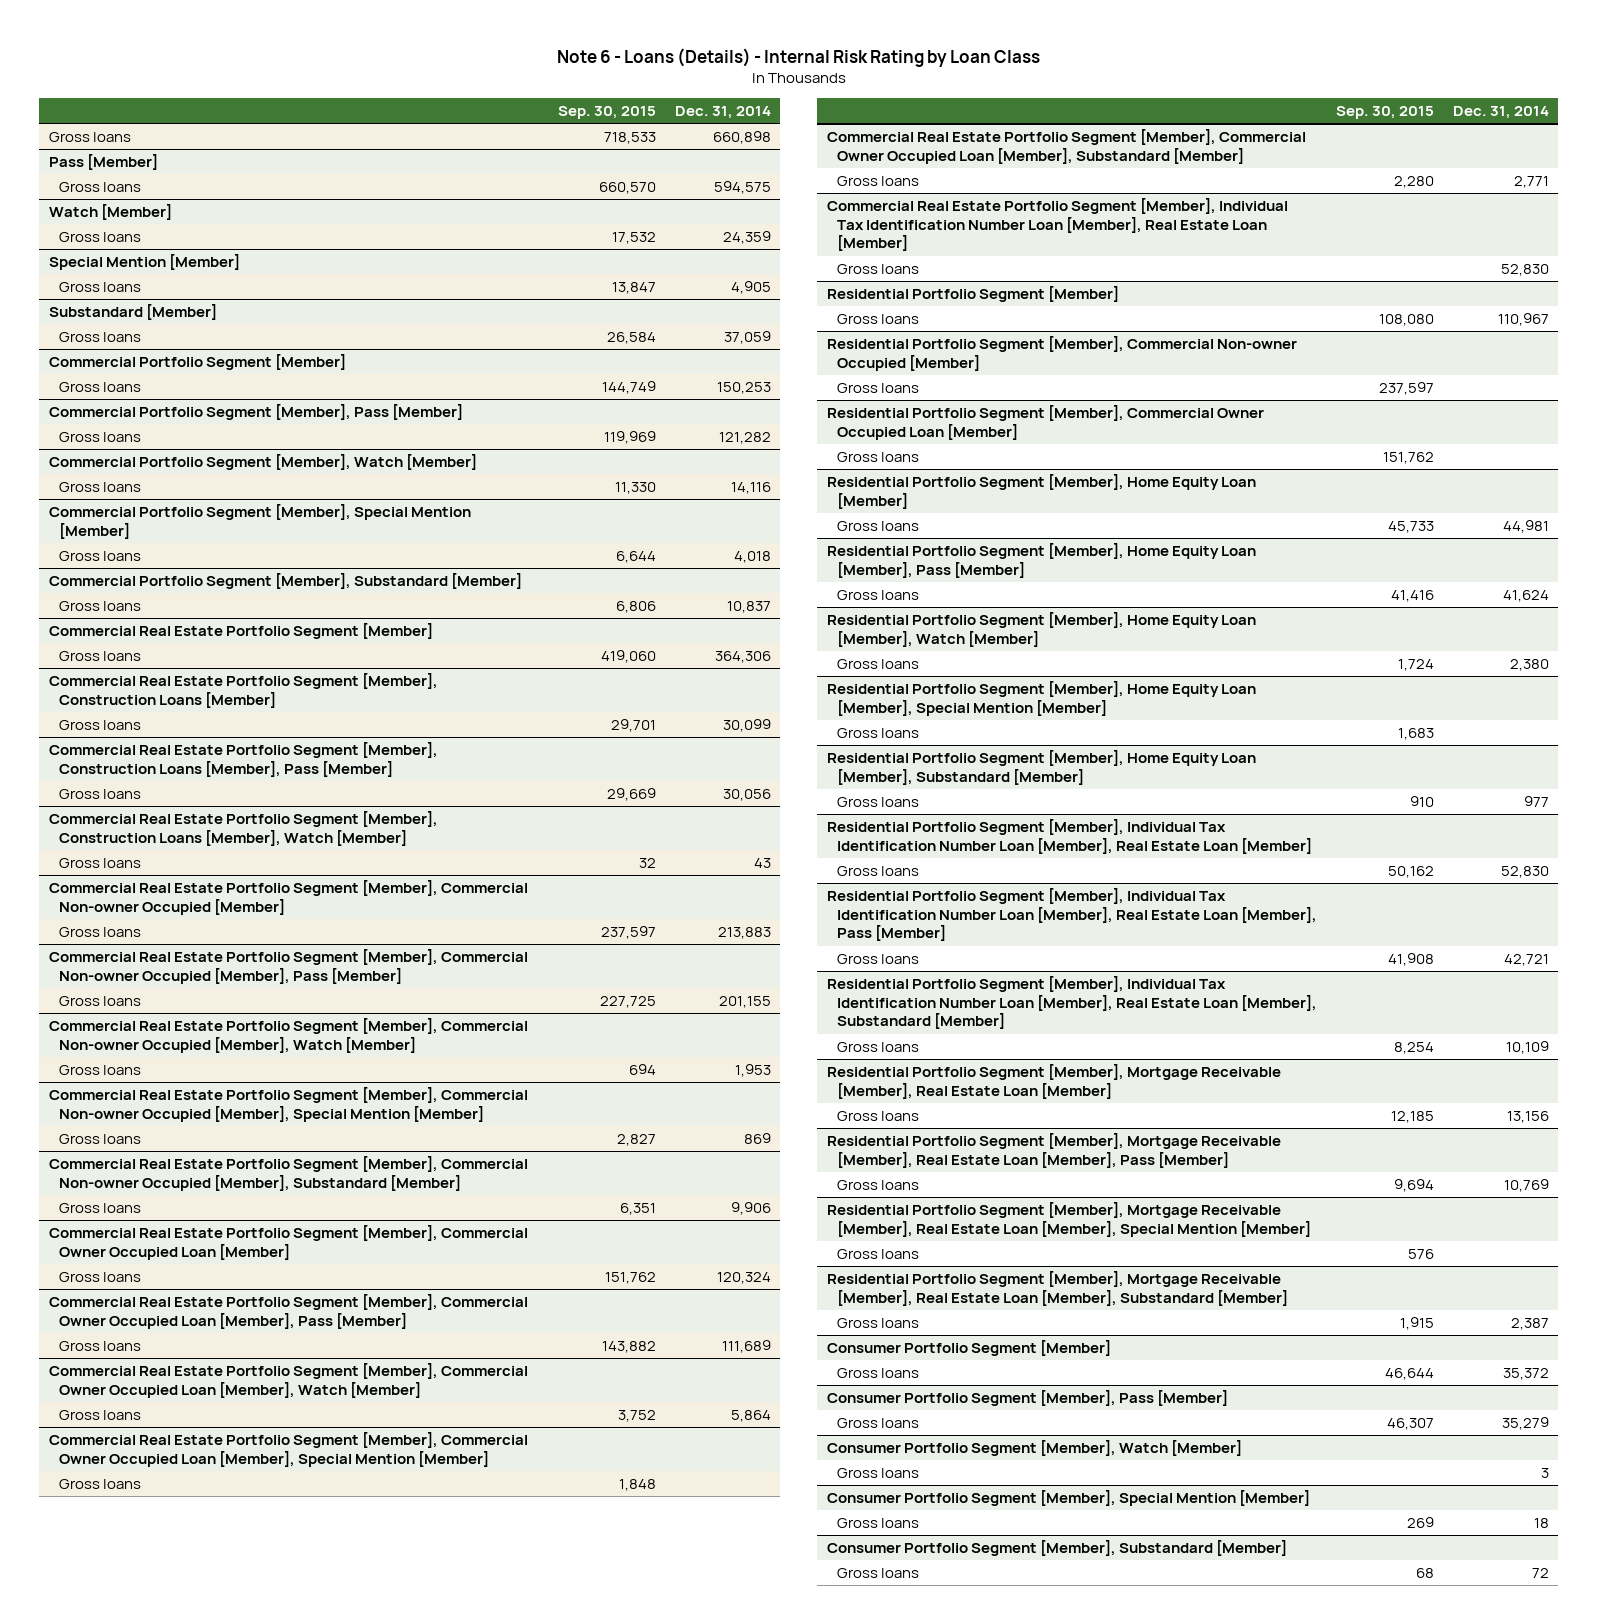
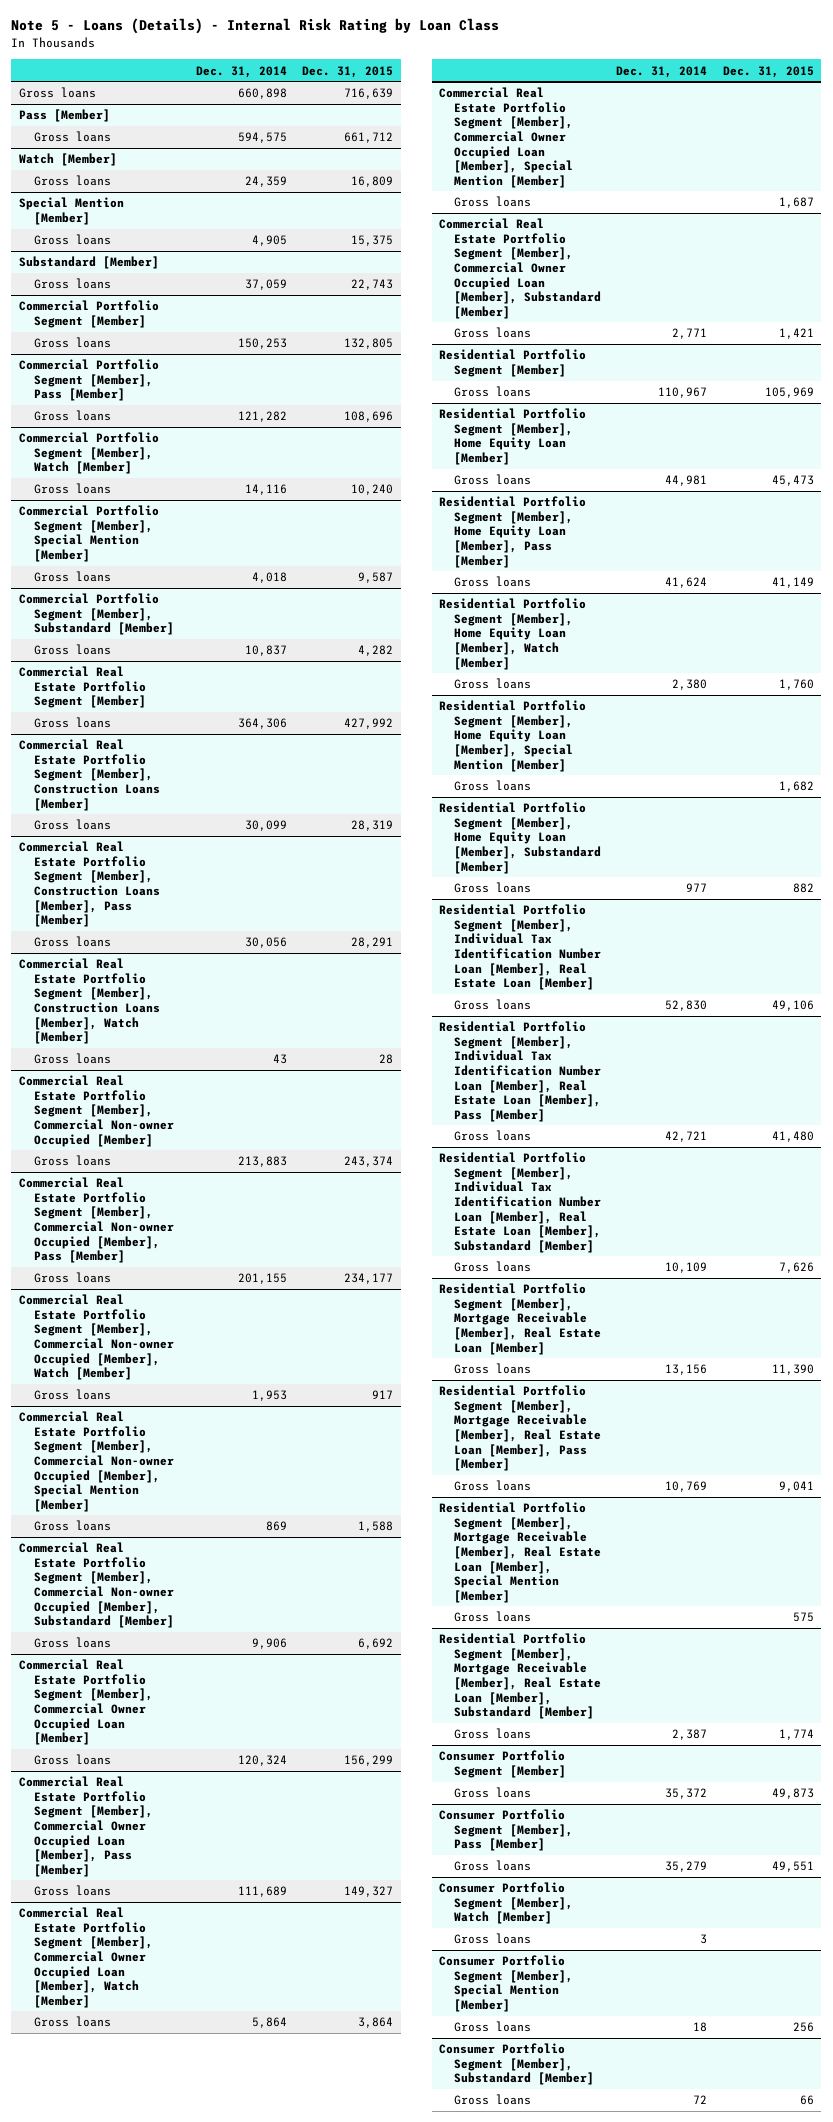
- Note 6 - Loans (Details) - Internal Risk Rating by Loan Class
+ Note 5 - Loans (Details) - Internal Risk Rating by Loan Class
- | Sep. 30, 2015 | Dec. 31, 2014
+ | Dec. 31, 2014 | Dec. 31, 2015
- Commercial Real Estate Portfolio Segment [Member], Individual Tax Identification Number Loan [Member], Real Estate Loan [Member]
- Gross loans | | 52,830
- Residential Portfolio Segment [Member], Commercial Non-owner Occupied [Member]
- Gross loans | 237,597 |
- Residential Portfolio Segment [Member], Commercial Owner Occupied Loan [Member]
- Gross loans | 151,762 |

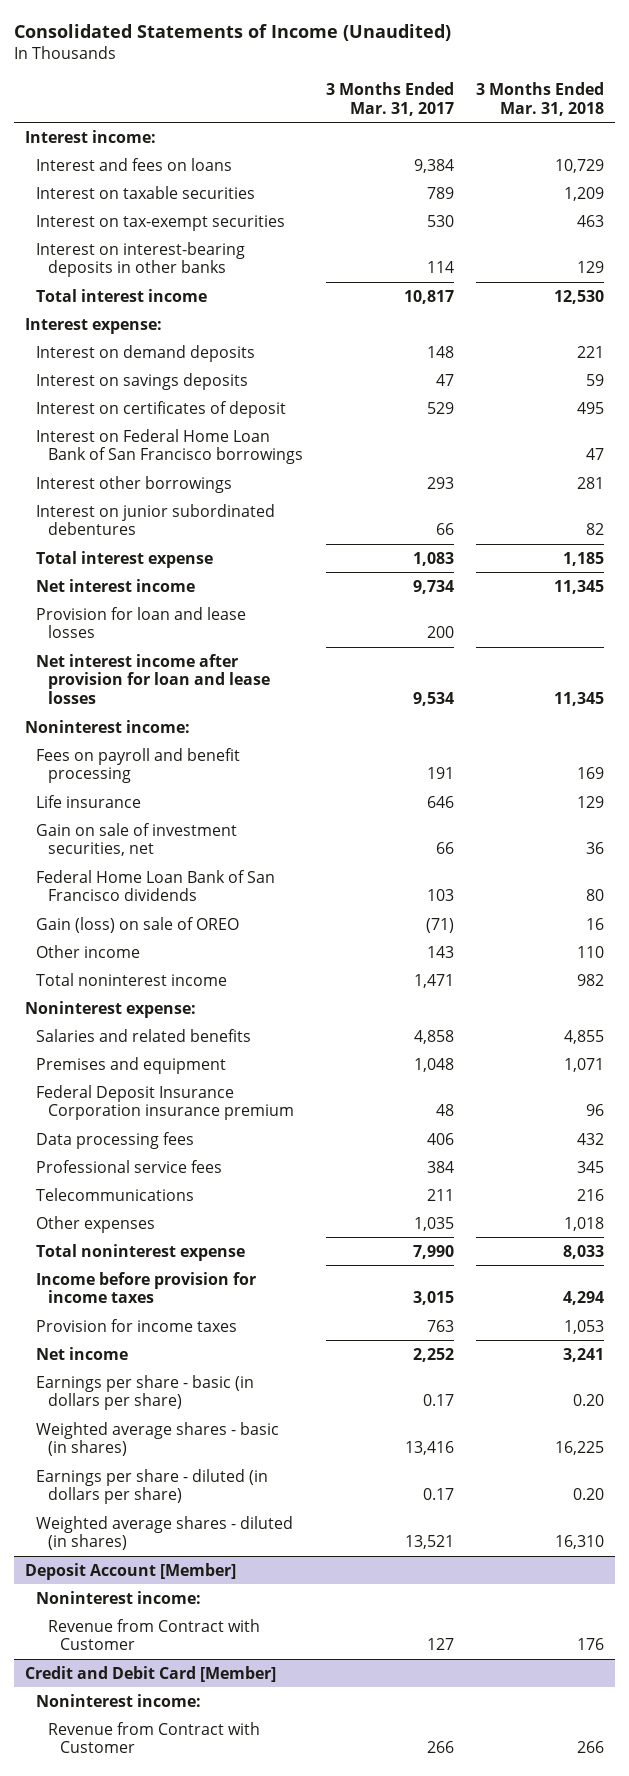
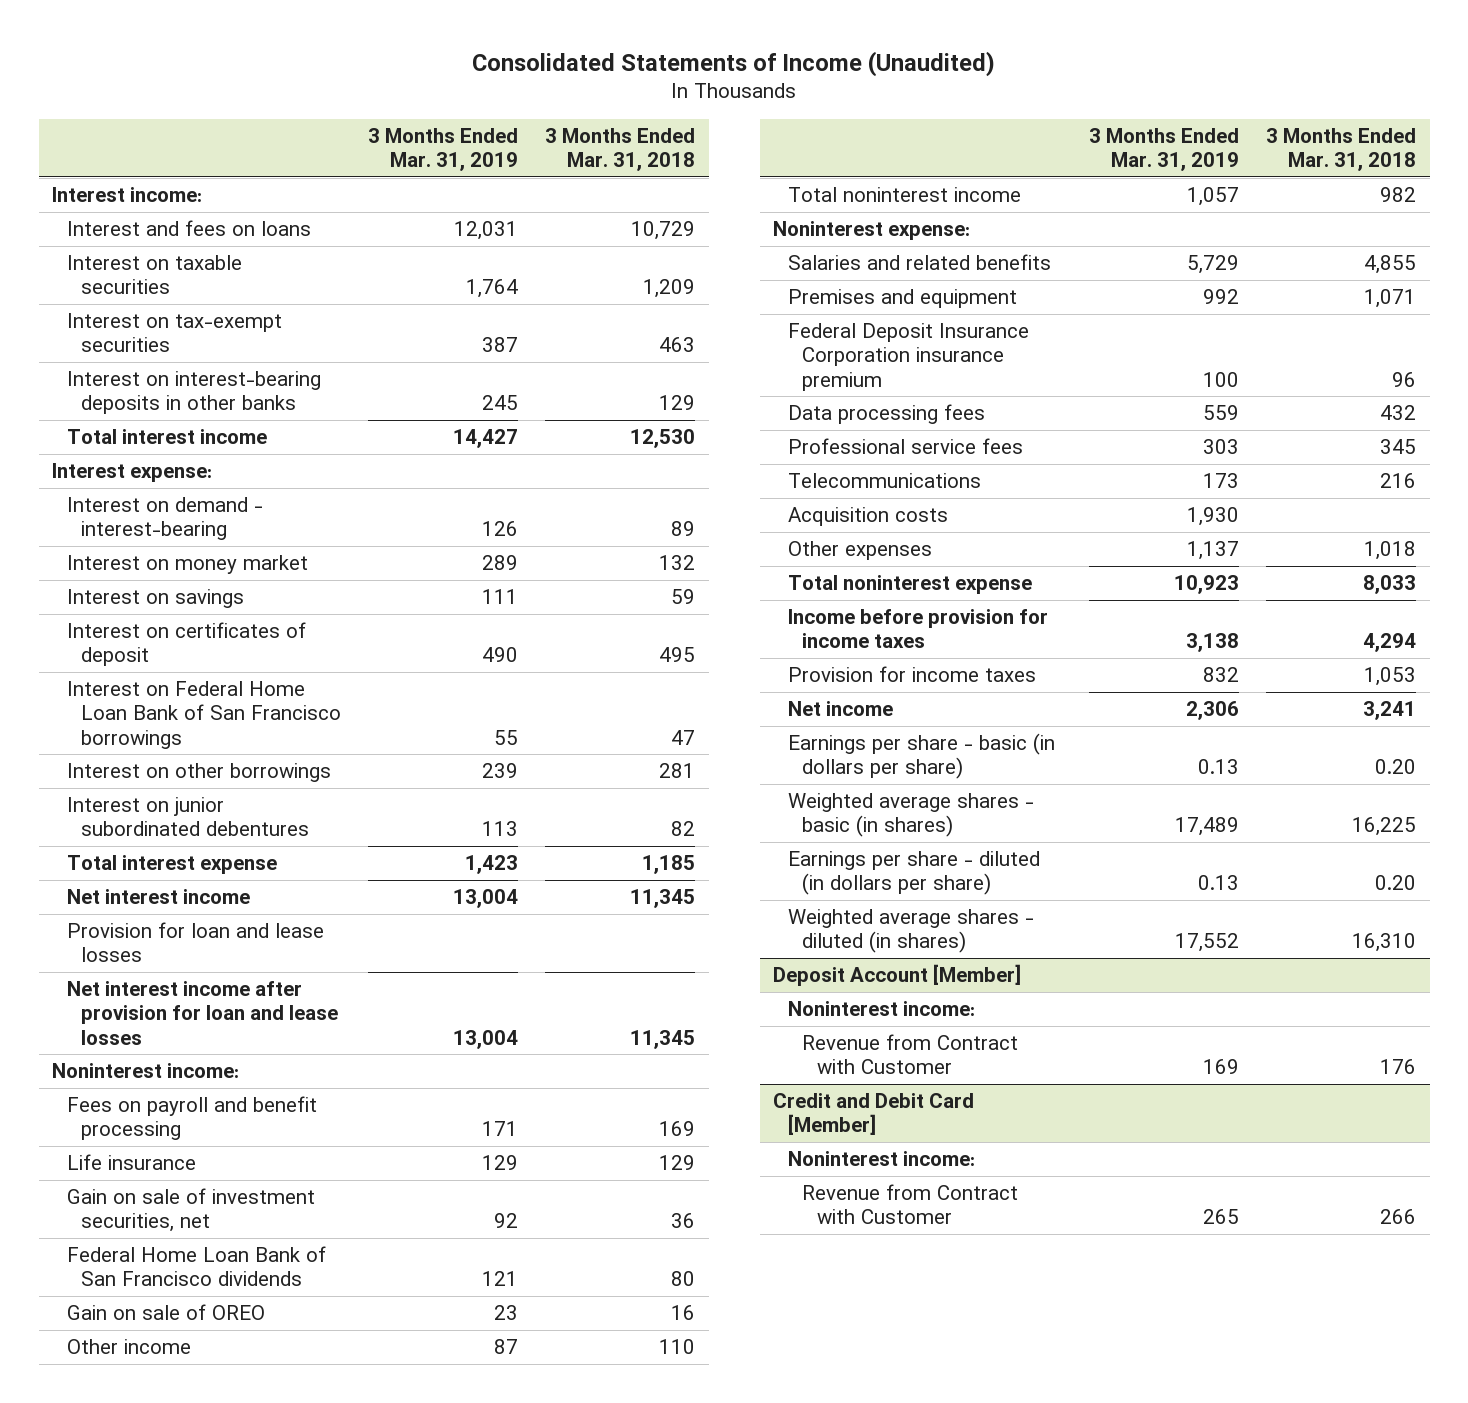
- | 3 Months Ended Mar. 31, 2017 | 3 Months Ended Mar. 31, 2018
+ | 3 Months Ended Mar. 31, 2019 | 3 Months Ended Mar. 31, 2018
- Interest on demand deposits | 148 | 221
- Interest on savings deposits | 47 | 59
+ Interest on demand - interest-bearing | 126 | 89
+ Interest on money market | 289 | 132
+ Interest on savings | 111 | 59
- Interest other borrowings | 293 | 281
+ Interest on other borrowings | 239 | 281
- Gain (loss) on sale of OREO | (71) | 16
+ Gain on sale of OREO | 23 | 16
+ Acquisition costs | 1,930 |

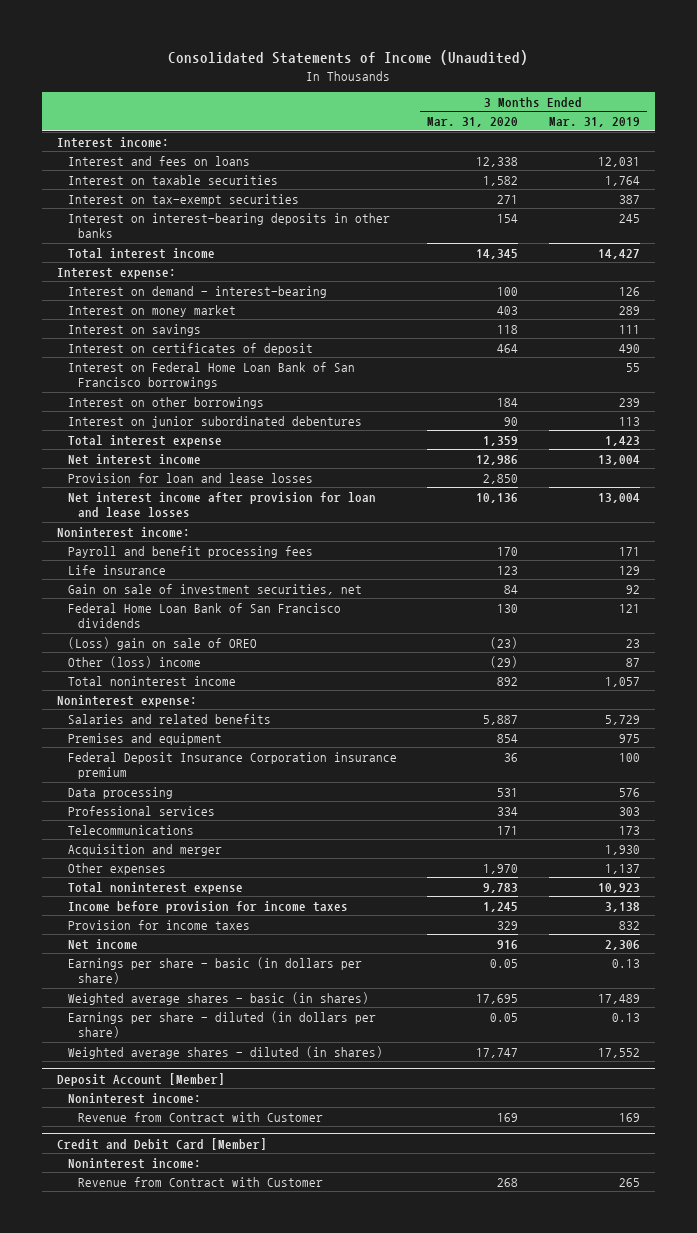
- | 3 Months Ended Mar. 31, 2019 | 3 Months Ended Mar. 31, 2018
+ | 3 Months Ended Mar. 31, 2020 | 3 Months Ended Mar. 31, 2019
- Fees on payroll and benefit processing | 171 | 169
+ Payroll and benefit processing fees | 170 | 171
- Gain on sale of OREO | 23 | 16
- Other income | 87 | 110
+ (Loss) gain on sale of OREO | (23) | 23
+ Other (loss) income | (29) | 87
- Premises and equipment | 992 | 1,071
+ Premises and equipment | 854 | 975
- Data processing fees | 559 | 432
- Professional service fees | 303 | 345
+ Data processing | 531 | 576
+ Professional services | 334 | 303
- Acquisition costs | 1,930 |
+ Acquisition and merger | | 1,930

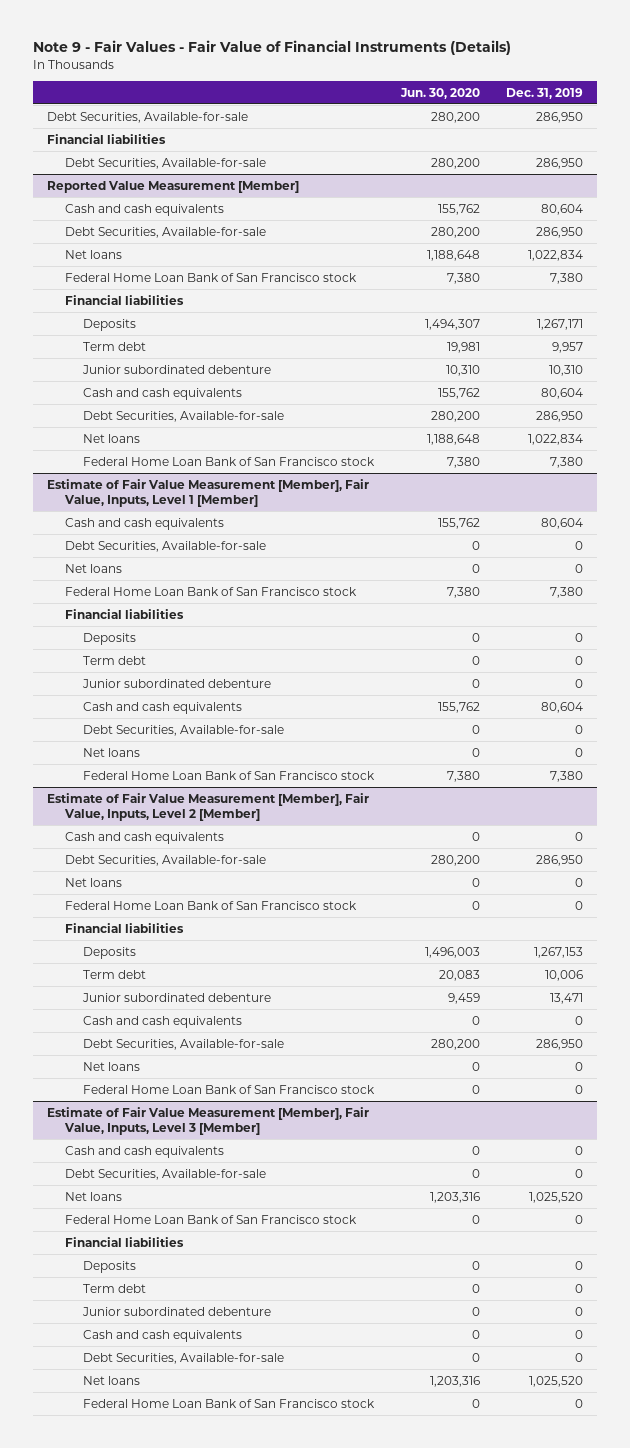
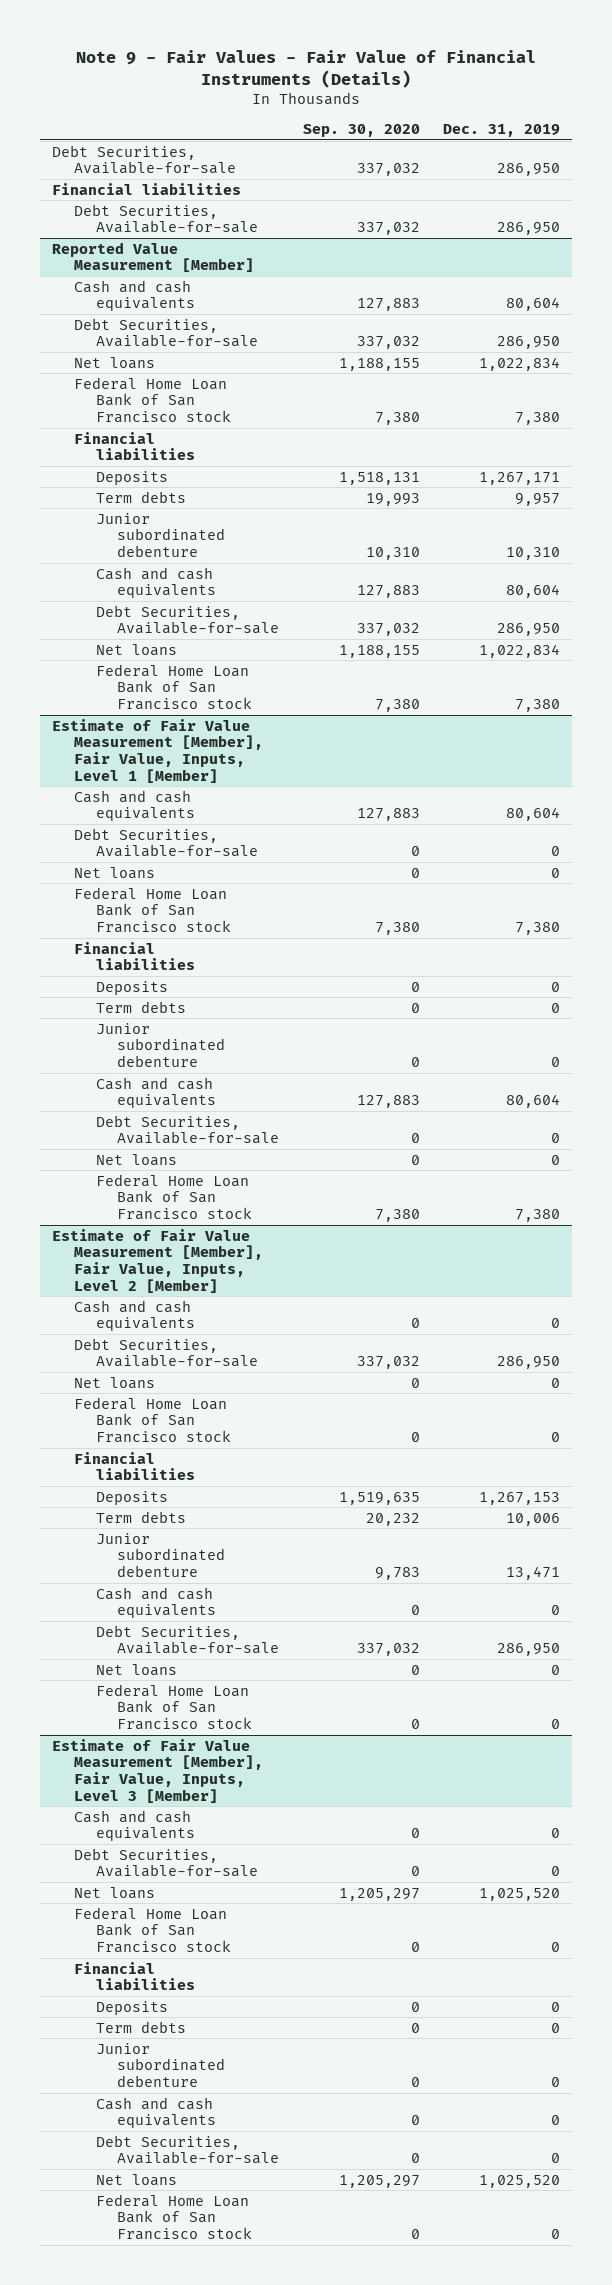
- | Jun. 30, 2020 | Dec. 31, 2019
+ | Sep. 30, 2020 | Dec. 31, 2019
@ Reported Value Measurement [Member]
- Term debt | 19,981 | 9,957
+ Term debts | 19,993 | 9,957
@ Estimate of Fair Value Measurement [Member], Fair Value, Inputs, Level 1 [Member]
- Term debt | 0 | 0
+ Term debts | 0 | 0
@ Estimate of Fair Value Measurement [Member], Fair Value, Inputs, Level 2 [Member]
- Term debt | 20,083 | 10,006
+ Term debts | 20,232 | 10,006
@ Estimate of Fair Value Measurement [Member], Fair Value, Inputs, Level 3 [Member]
- Term debt | 0 | 0
+ Term debts | 0 | 0

